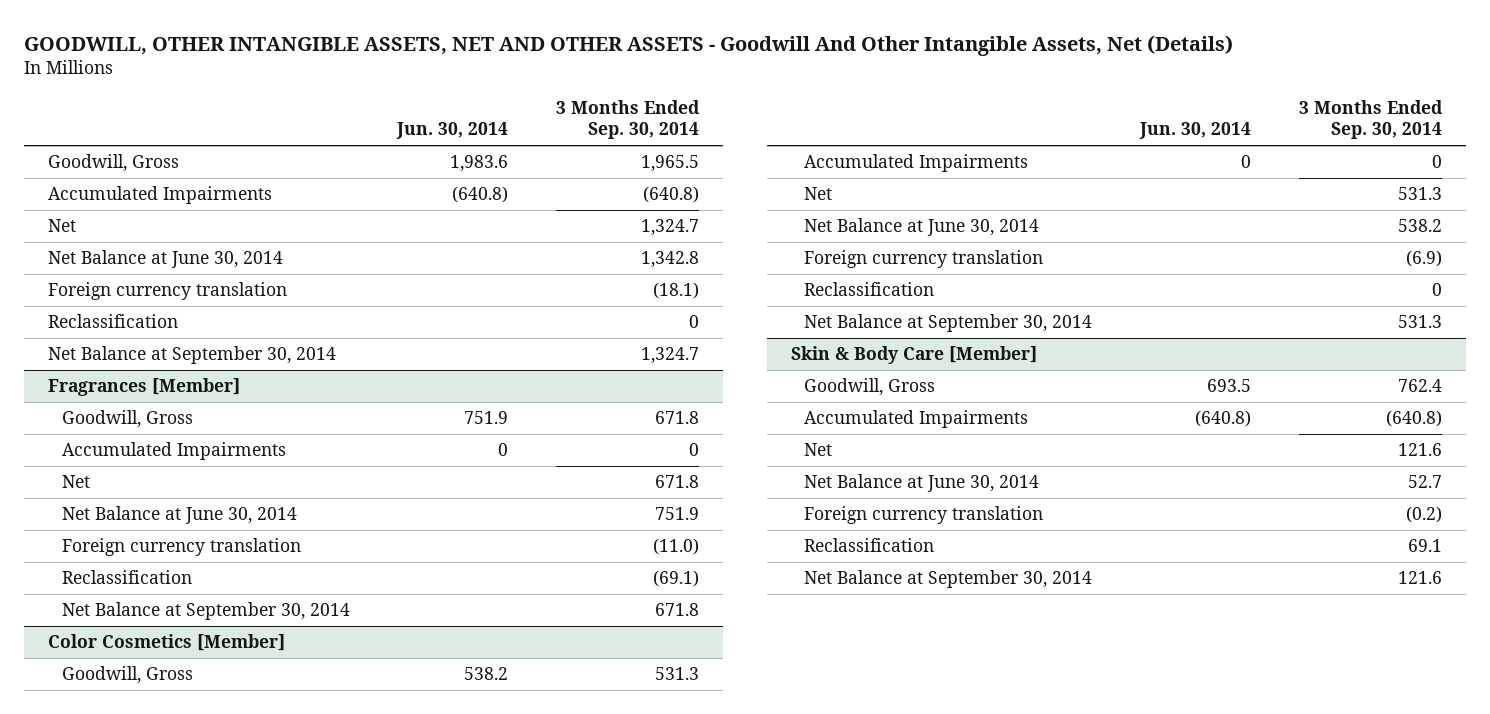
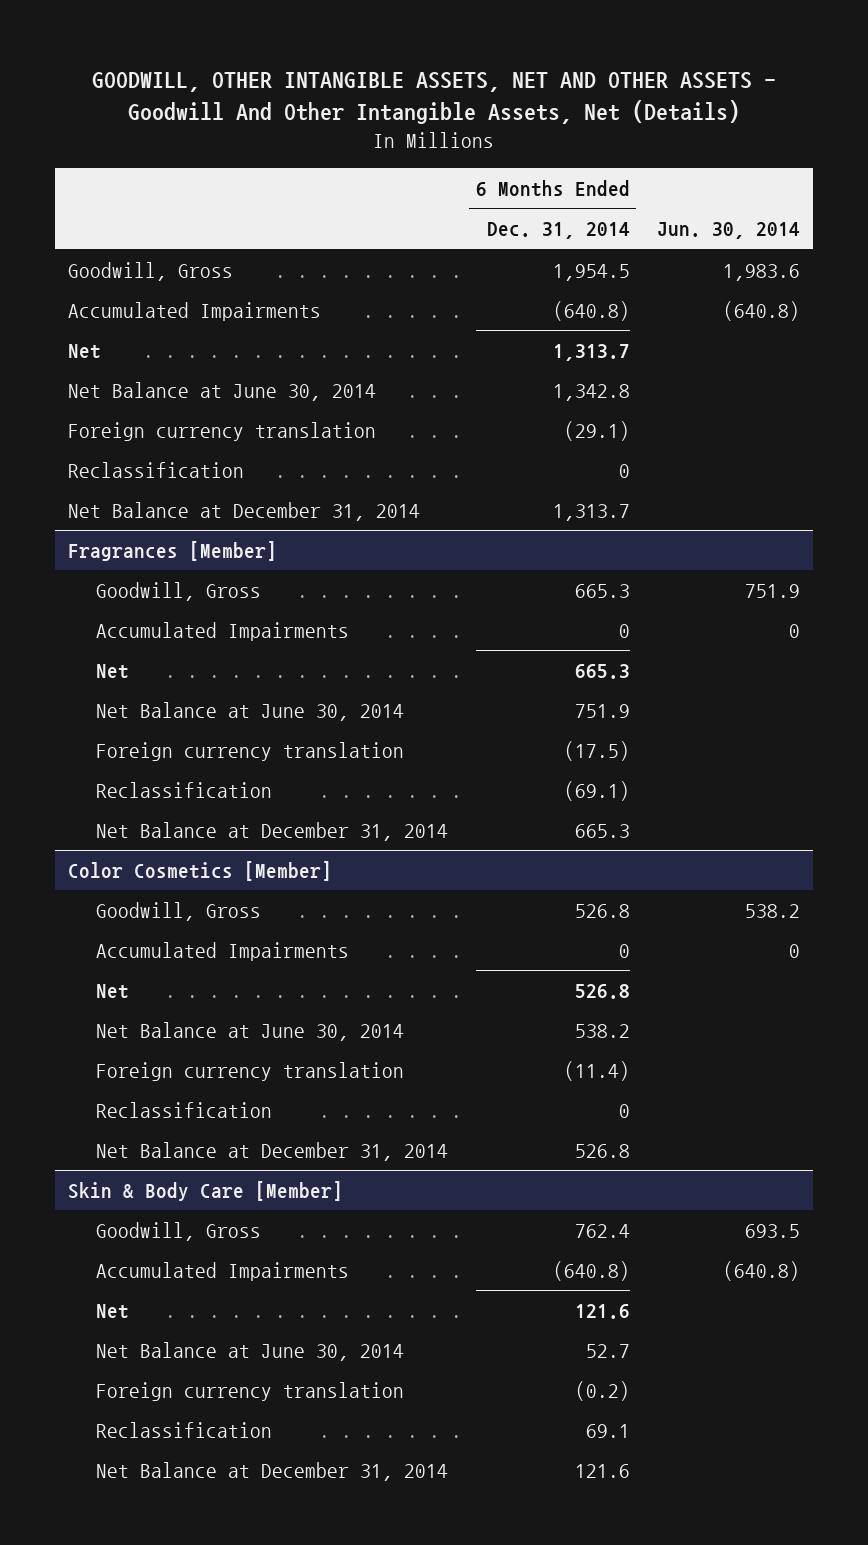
- | Jun. 30, 2014 | 3 Months Ended Sep. 30, 2014
+ | 6 Months Ended Dec. 31, 2014 | Jun. 30, 2014
- Net Balance at September 30, 2014 | | 1,324.7
+ Net Balance at December 31, 2014 | 1,313.7 |
@ Fragrances [Member]
- Net Balance at September 30, 2014 | | 671.8
+ Net Balance at December 31, 2014 | 665.3 |
@ Color Cosmetics [Member]
- Net Balance at September 30, 2014 | | 531.3
+ Net Balance at December 31, 2014 | 526.8 |
@ Skin & Body Care [Member]
- Net Balance at September 30, 2014 | | 121.6
+ Net Balance at December 31, 2014 | 121.6 |

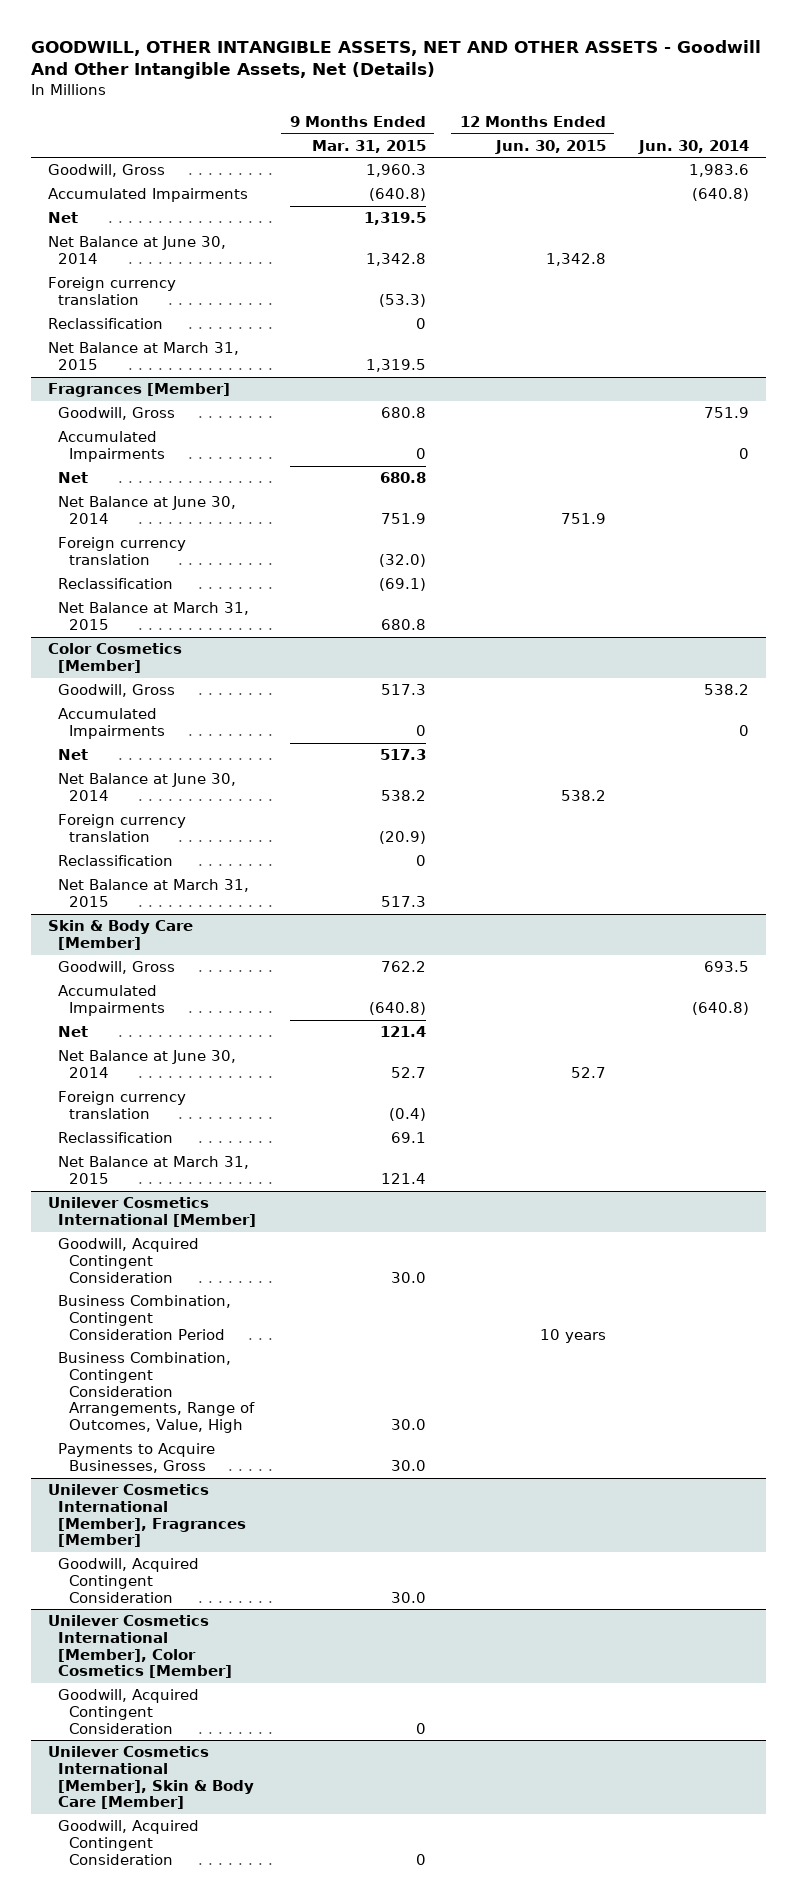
- | 6 Months Ended Dec. 31, 2014 | Jun. 30, 2014
+ | 9 Months Ended Mar. 31, 2015 | 12 Months Ended Jun. 30, 2015 | Jun. 30, 2014
- Net Balance at December 31, 2014 | 1,313.7 |
+ Net Balance at March 31, 2015 | 1,319.5 | |
@ Fragrances [Member]
- Net Balance at December 31, 2014 | 665.3 |
+ Net Balance at March 31, 2015 | 680.8 | |
@ Color Cosmetics [Member]
- Net Balance at December 31, 2014 | 526.8 |
+ Net Balance at March 31, 2015 | 517.3 | |
@ Skin & Body Care [Member]
- Net Balance at December 31, 2014 | 121.6 |
+ Net Balance at March 31, 2015 | 121.4 | |
+ Unilever Cosmetics International [Member]
+ Goodwill, Acquired Contingent Consideration | 30.0 | |
+ Business Combination, Contingent Consideration Period | | 10 years |
+ Business Combination, Contingent Consideration Arrangements, Range of Outcomes, Value, High | 30.0 | |
+ Payments to Acquire Businesses, Gross | 30.0 | |
+ Unilever Cosmetics International [Member], Fragrances [Member]
+ Goodwill, Acquired Contingent Consideration | 30.0 | |
+ Unilever Cosmetics International [Member], Color Cosmetics [Member]
+ Goodwill, Acquired Contingent Consideration | 0 | |
+ Unilever Cosmetics International [Member], Skin & Body Care [Member]
+ Goodwill, Acquired Contingent Consideration | 0 | |

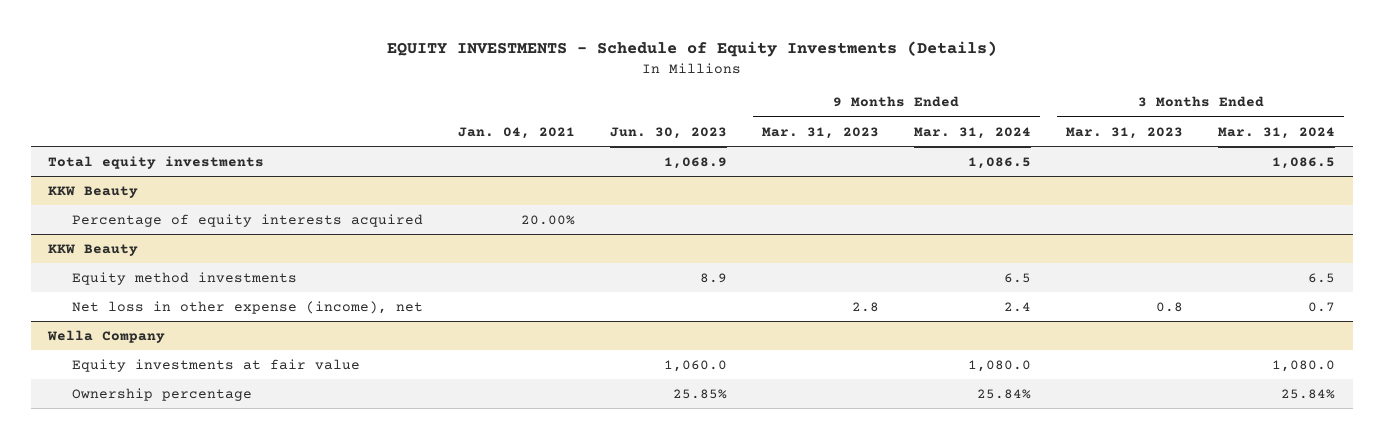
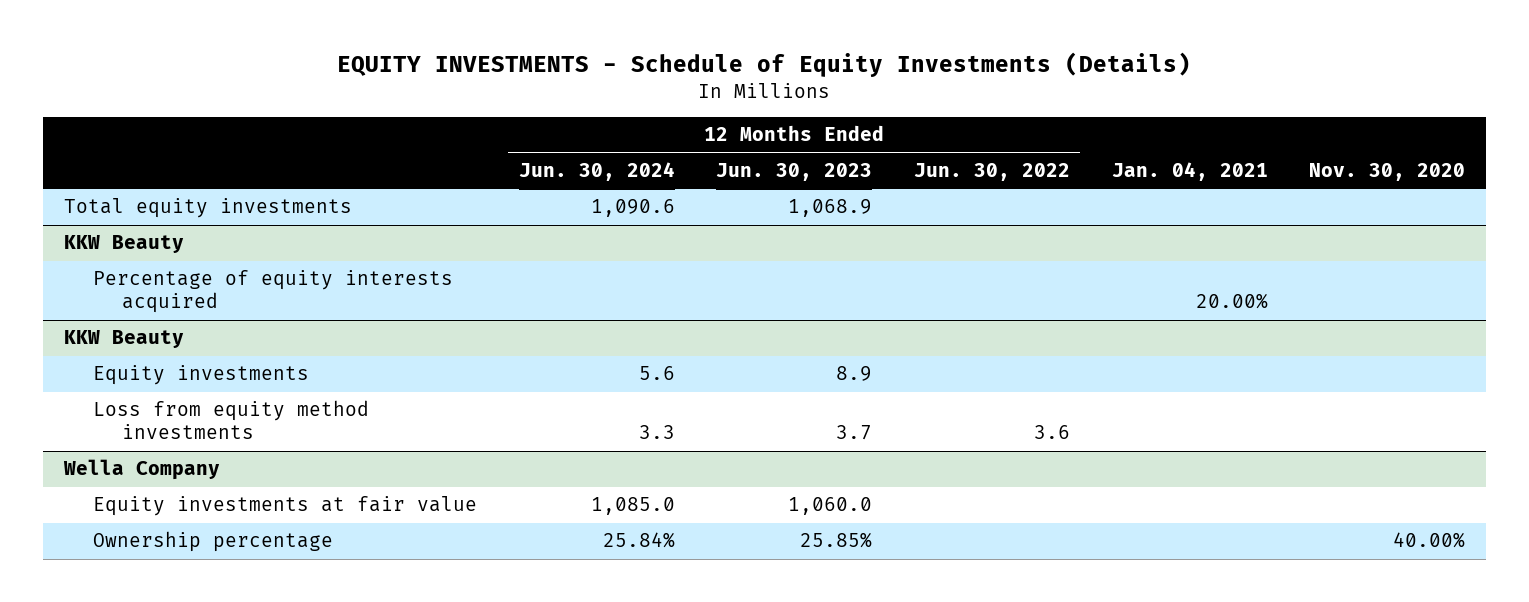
- | Jan. 04, 2021 | Jun. 30, 2023 | 9 Months Ended Mar. 31, 2023 | 9 Months Ended Mar. 31, 2024 | 3 Months Ended Mar. 31, 2023 | 3 Months Ended Mar. 31, 2024
+ | 12 Months Ended Jun. 30, 2024 | 12 Months Ended Jun. 30, 2023 | 12 Months Ended Jun. 30, 2022 | Jan. 04, 2021 | Nov. 30, 2020
@ KKW Beauty
- Equity method investments | | 8.9 | | 6.5 | | 6.5
- Net loss in other expense (income), net | | | 2.8 | 2.4 | 0.8 | 0.7
+ Equity investments | 5.6 | 8.9 | | |
+ Loss from equity method investments | 3.3 | 3.7 | 3.6 | |

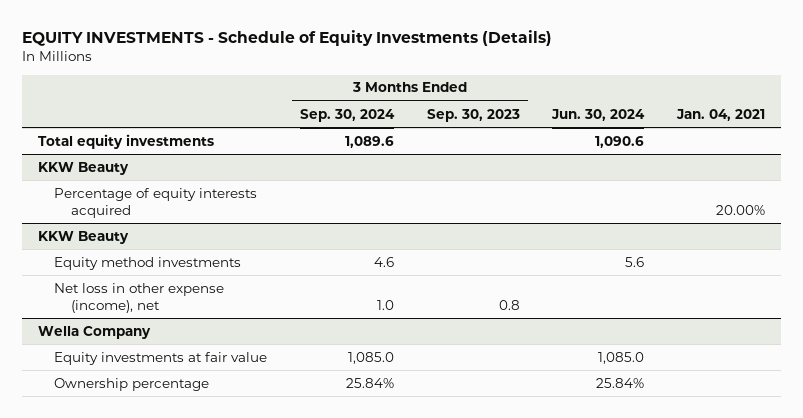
- | 12 Months Ended Jun. 30, 2024 | 12 Months Ended Jun. 30, 2023 | 12 Months Ended Jun. 30, 2022 | Jan. 04, 2021 | Nov. 30, 2020
+ | 3 Months Ended Sep. 30, 2024 | 3 Months Ended Sep. 30, 2023 | Jun. 30, 2024 | Jan. 04, 2021
@ KKW Beauty
- Equity investments | 5.6 | 8.9 | | |
- Loss from equity method investments | 3.3 | 3.7 | 3.6 | |
+ Equity method investments | 4.6 | | 5.6 |
+ Net loss in other expense (income), net | 1.0 | 0.8 | |

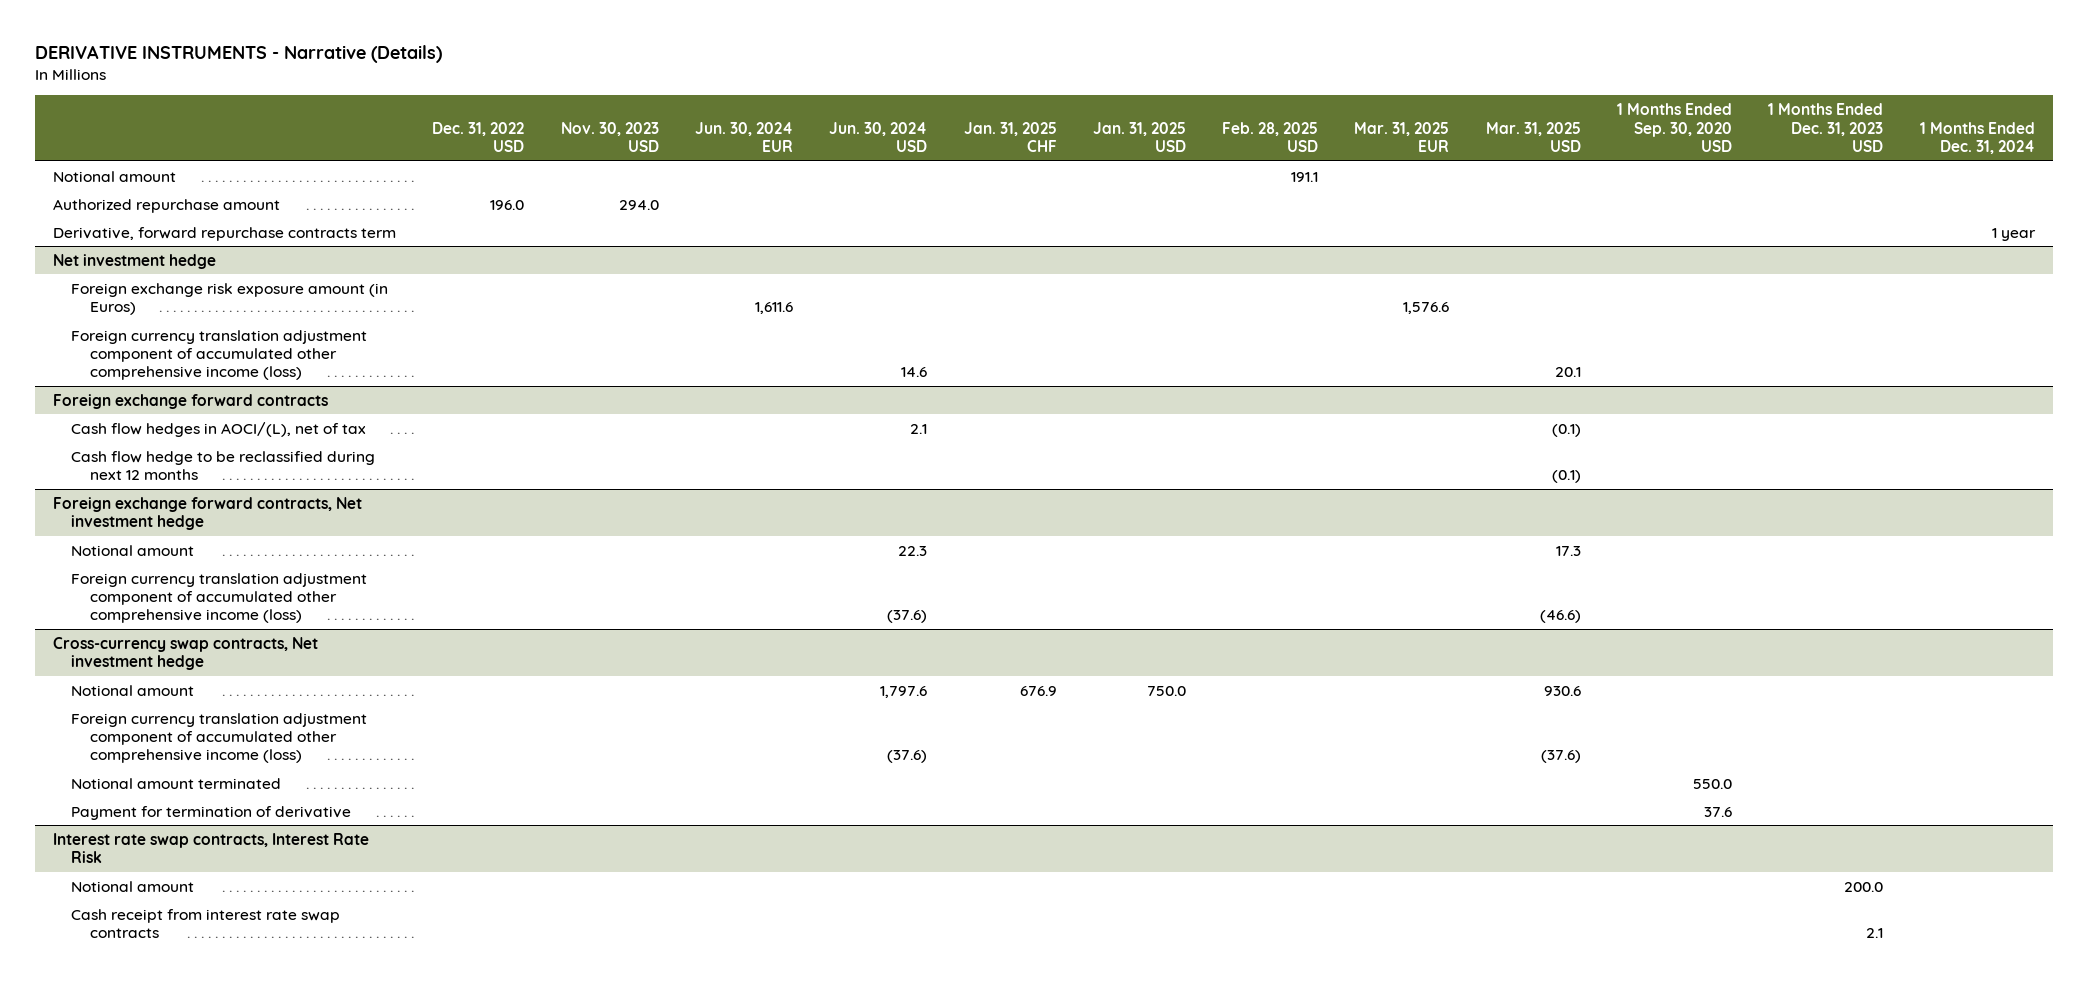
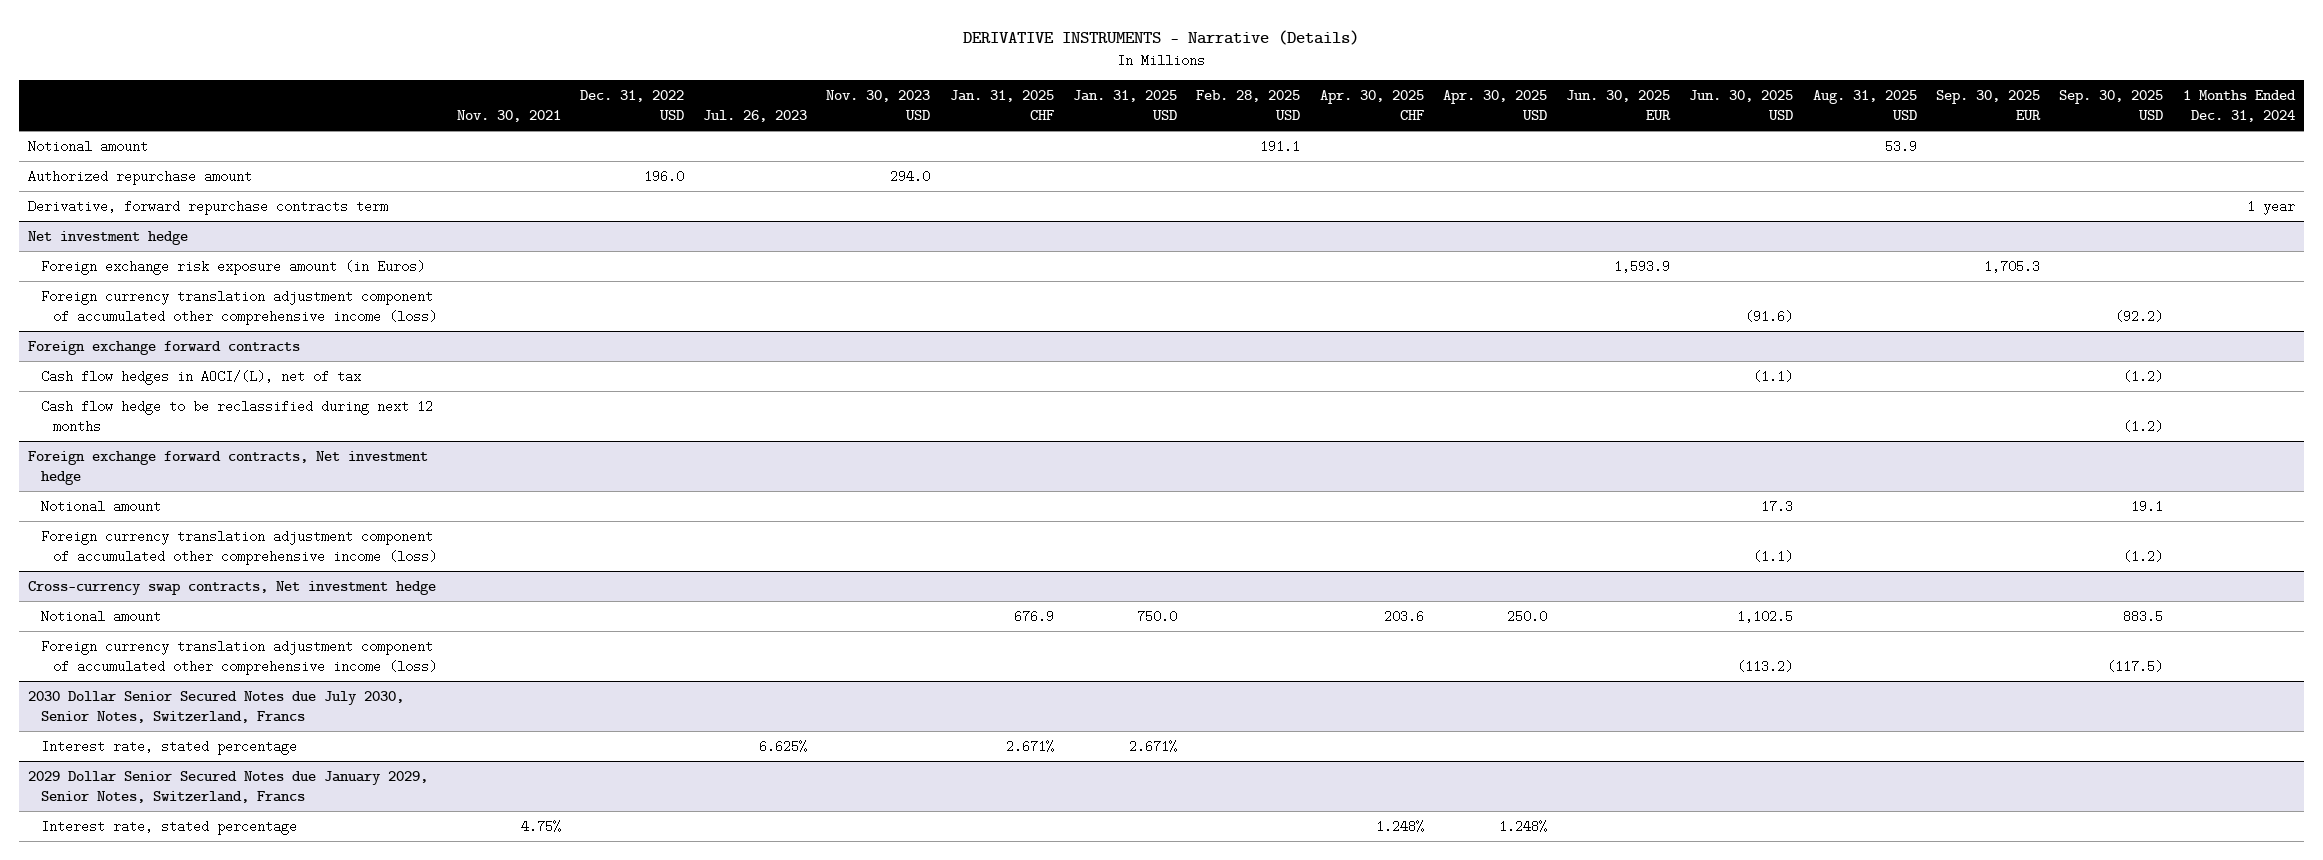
- | Dec. 31, 2022 USD | Nov. 30, 2023 USD | Jun. 30, 2024 EUR | Jun. 30, 2024 USD | Jan. 31, 2025 CHF | Jan. 31, 2025 USD | Feb. 28, 2025 USD | Mar. 31, 2025 EUR | Mar. 31, 2025 USD | 1 Months Ended Sep. 30, 2020 USD | 1 Months Ended Dec. 31, 2023 USD | 1 Months Ended Dec. 31, 2024
+ | Nov. 30, 2021 | Dec. 31, 2022 USD | Jul. 26, 2023 | Nov. 30, 2023 USD | Jan. 31, 2025 CHF | Jan. 31, 2025 USD | Feb. 28, 2025 USD | Apr. 30, 2025 CHF | Apr. 30, 2025 USD | Jun. 30, 2025 EUR | Jun. 30, 2025 USD | Aug. 31, 2025 USD | Sep. 30, 2025 EUR | Sep. 30, 2025 USD | 1 Months Ended Dec. 31, 2024
@ Cross-currency swap contracts, Net investment hedge
- Notional amount terminated | | | | | | | | | | 550.0 | |
- Payment for termination of derivative | | | | | | | | | | 37.6 | |
- Interest rate swap contracts, Interest Rate Risk
- Notional amount | | | | | | | | | | | 200.0 |
- Cash receipt from interest rate swap contracts | | | | | | | | | | | 2.1 |
+ 2030 Dollar Senior Secured Notes due July 2030, Senior Notes, Switzerland, Francs
+ Interest rate, stated percentage | | | 6.625% | | 2.671% | 2.671% | | | | | | | | |
+ 2029 Dollar Senior Secured Notes due January 2029, Senior Notes, Switzerland, Francs
+ Interest rate, stated percentage | 4.75% | | | | | | | 1.248% | 1.248% | | | | | |

